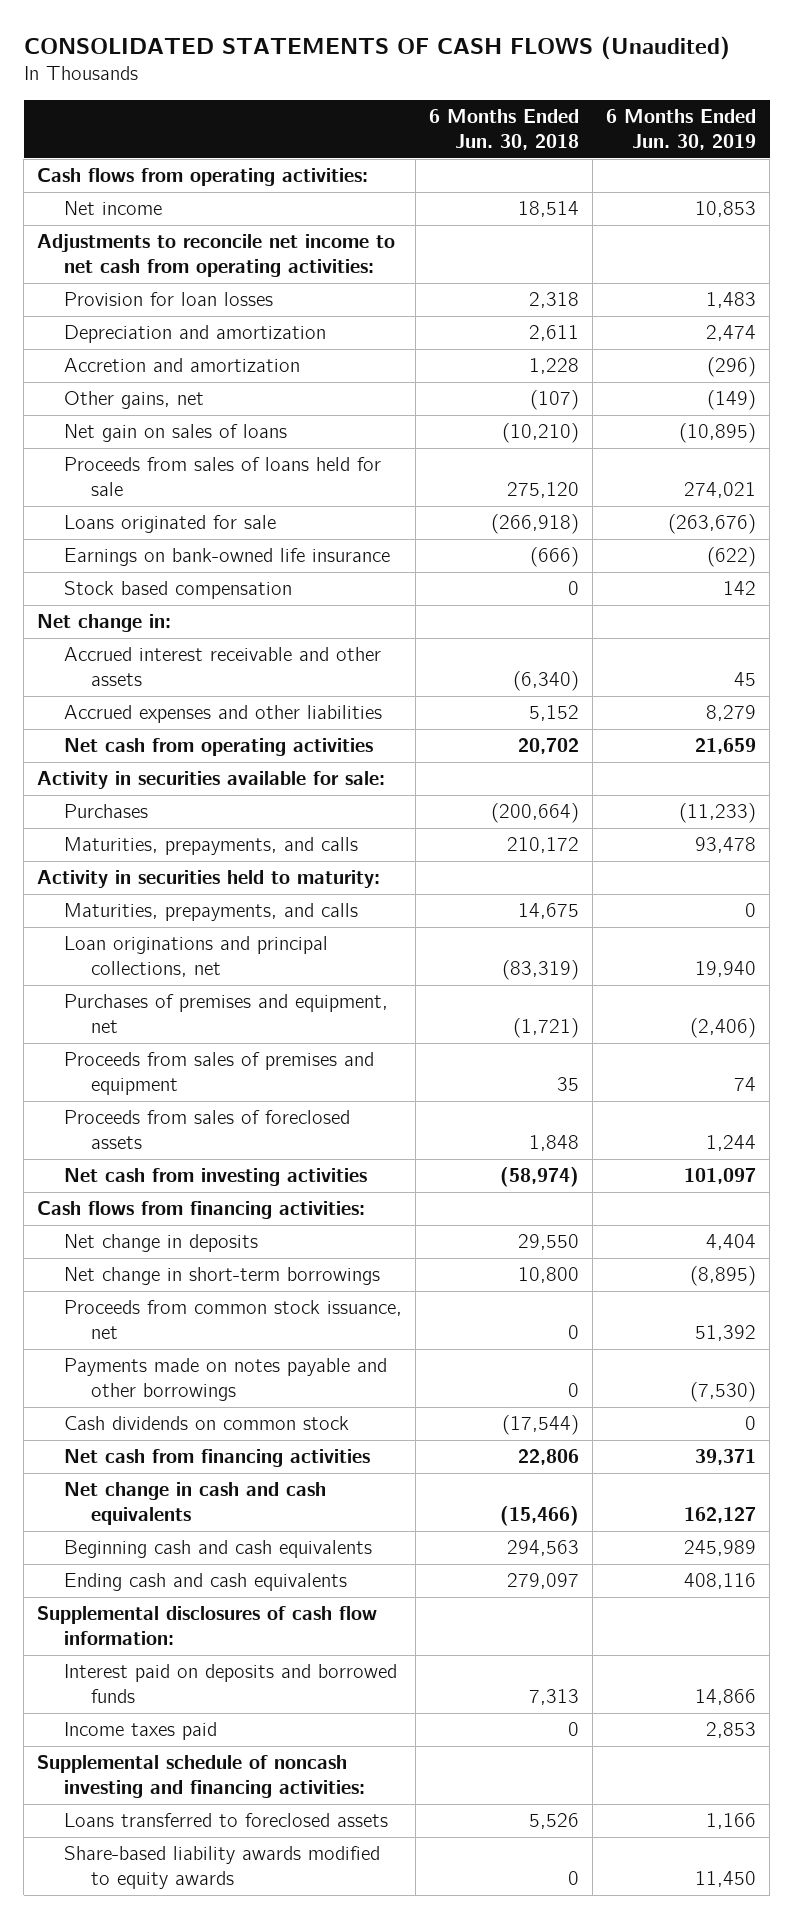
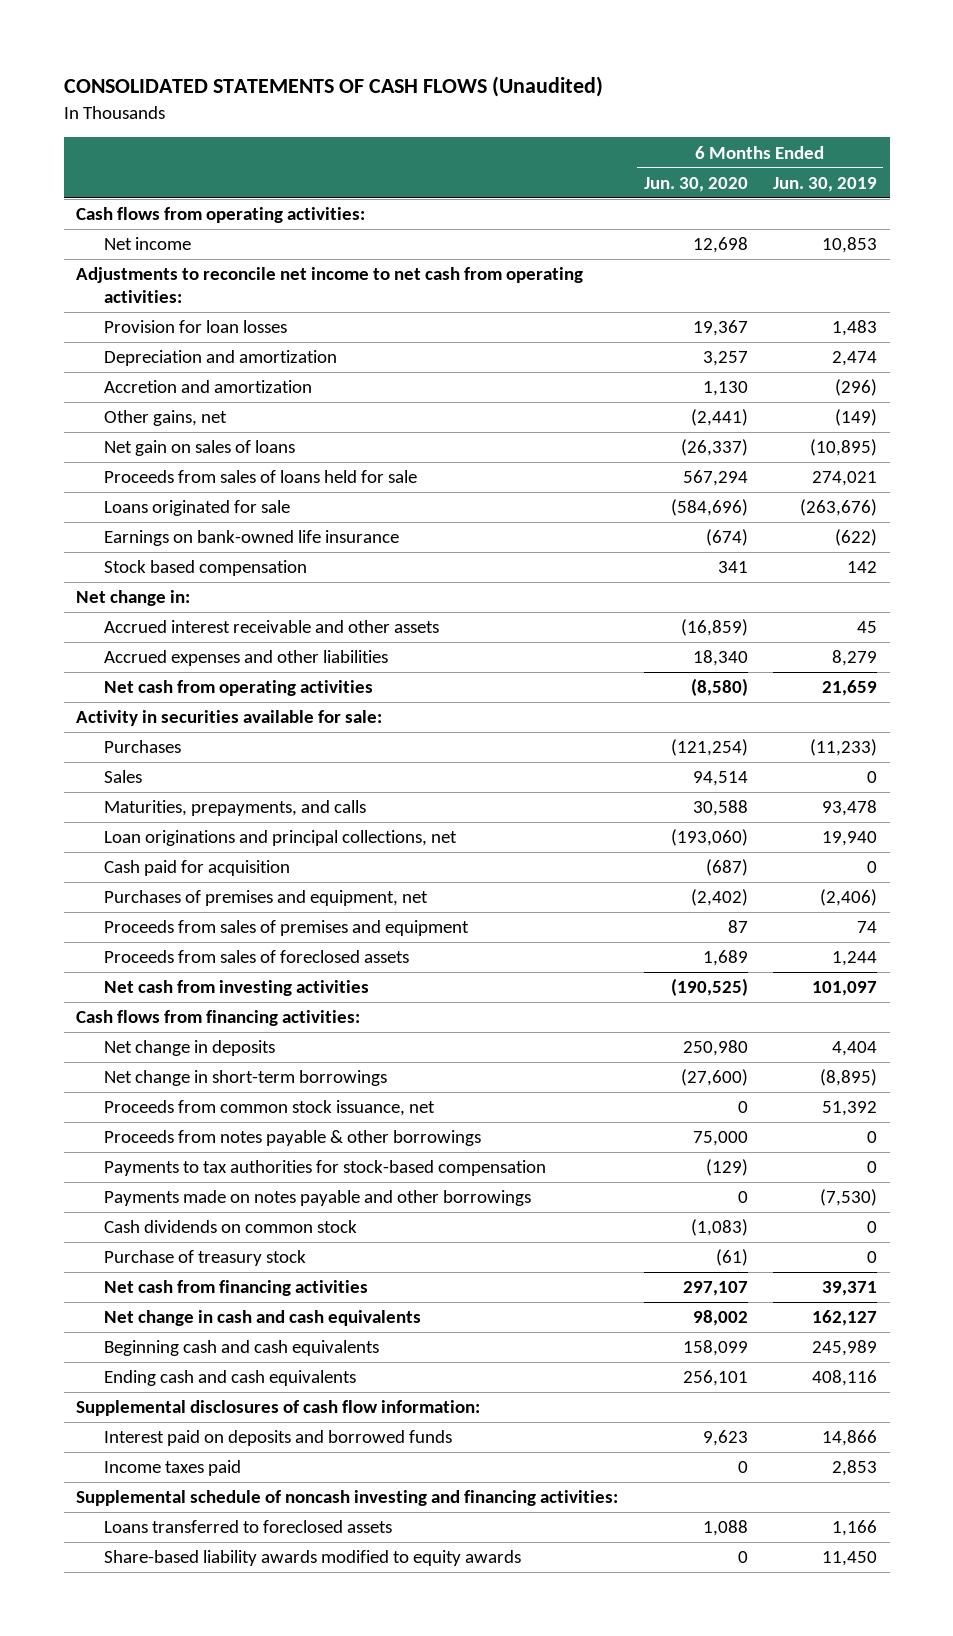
- | 6 Months Ended Jun. 30, 2018 | 6 Months Ended Jun. 30, 2019
+ | 6 Months Ended Jun. 30, 2020 | 6 Months Ended Jun. 30, 2019
+ Sales | 94,514 | 0
- Activity in securities held to maturity:
- Maturities, prepayments, and calls | 14,675 | 0
+ Cash paid for acquisition | (687) | 0
+ Proceeds from notes payable & other borrowings | 75,000 | 0
+ Payments to tax authorities for stock-based compensation | (129) | 0
+ Purchase of treasury stock | (61) | 0

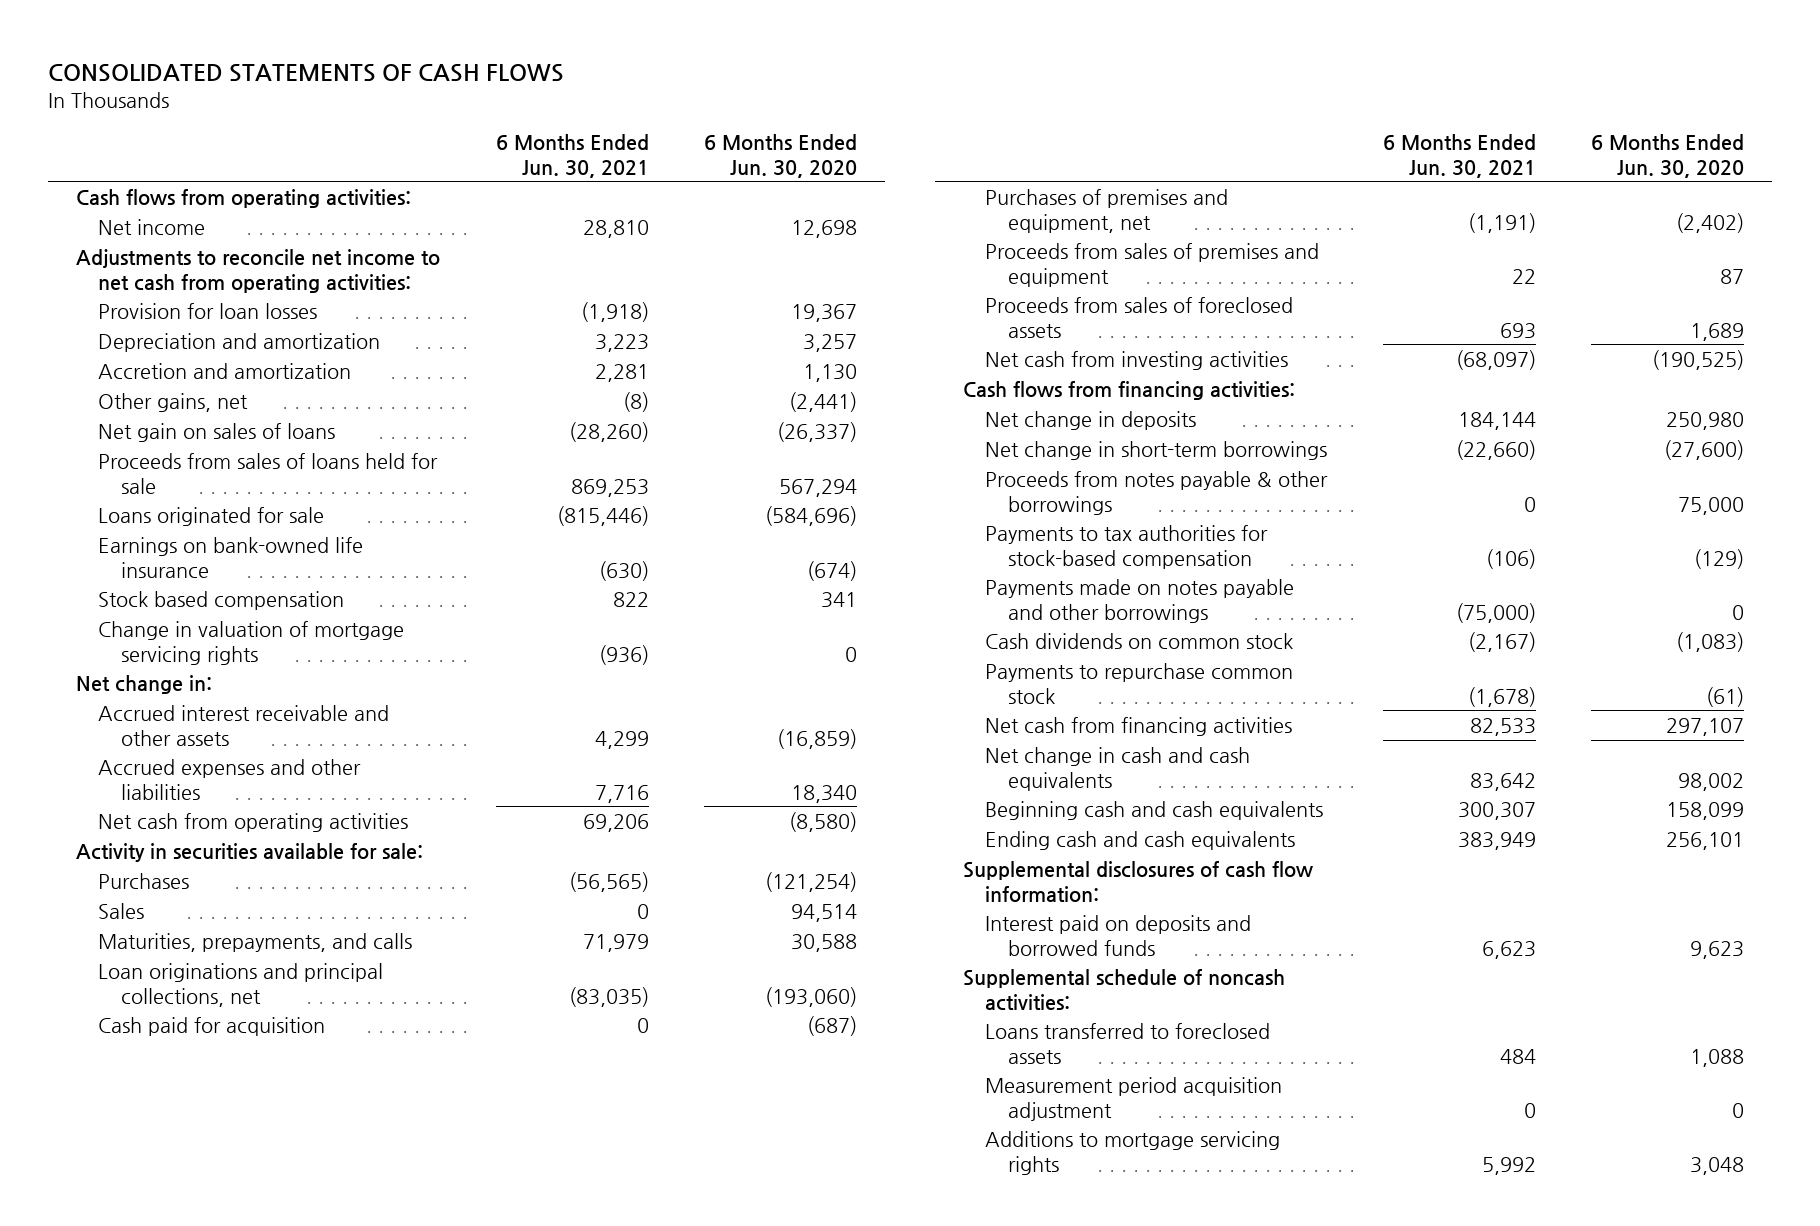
- CONSOLIDATED STATEMENTS OF CASH FLOWS (Unaudited)
+ CONSOLIDATED STATEMENTS OF CASH FLOWS
- | 6 Months Ended Jun. 30, 2020 | 6 Months Ended Jun. 30, 2019
+ | 6 Months Ended Jun. 30, 2021 | 6 Months Ended Jun. 30, 2020
+ Change in valuation of mortgage servicing rights | (936) | 0
- Proceeds from common stock issuance, net | 0 | 51,392
- Purchase of treasury stock | (61) | 0
+ Payments to repurchase common stock | (1,678) | (61)
- Income taxes paid | 0 | 2,853
- Supplemental schedule of noncash investing and financing activities:
+ Supplemental schedule of noncash activities:
- Share-based liability awards modified to equity awards | 0 | 11,450
+ Measurement period acquisition adjustment | 0 | 0
+ Additions to mortgage servicing rights | 5,992 | 3,048

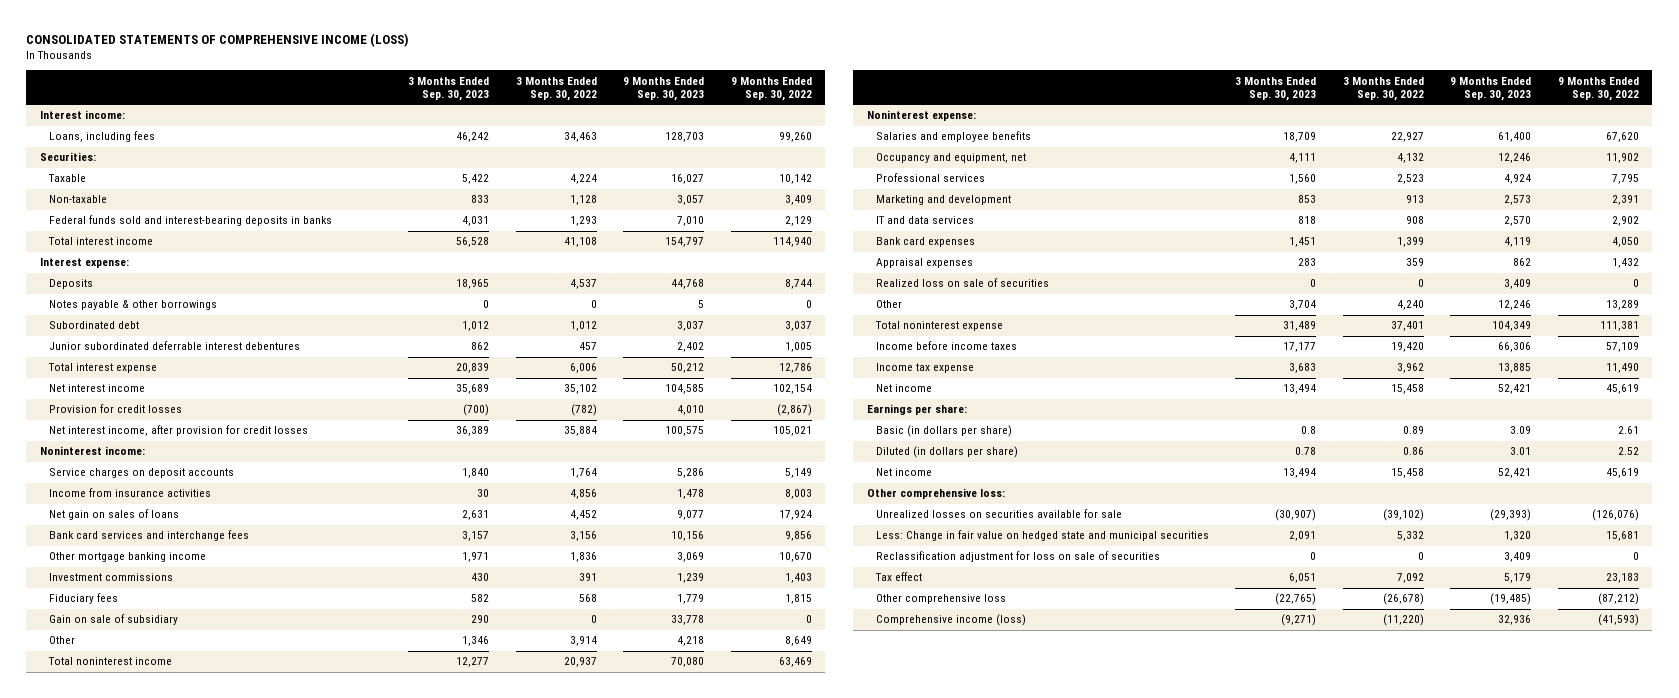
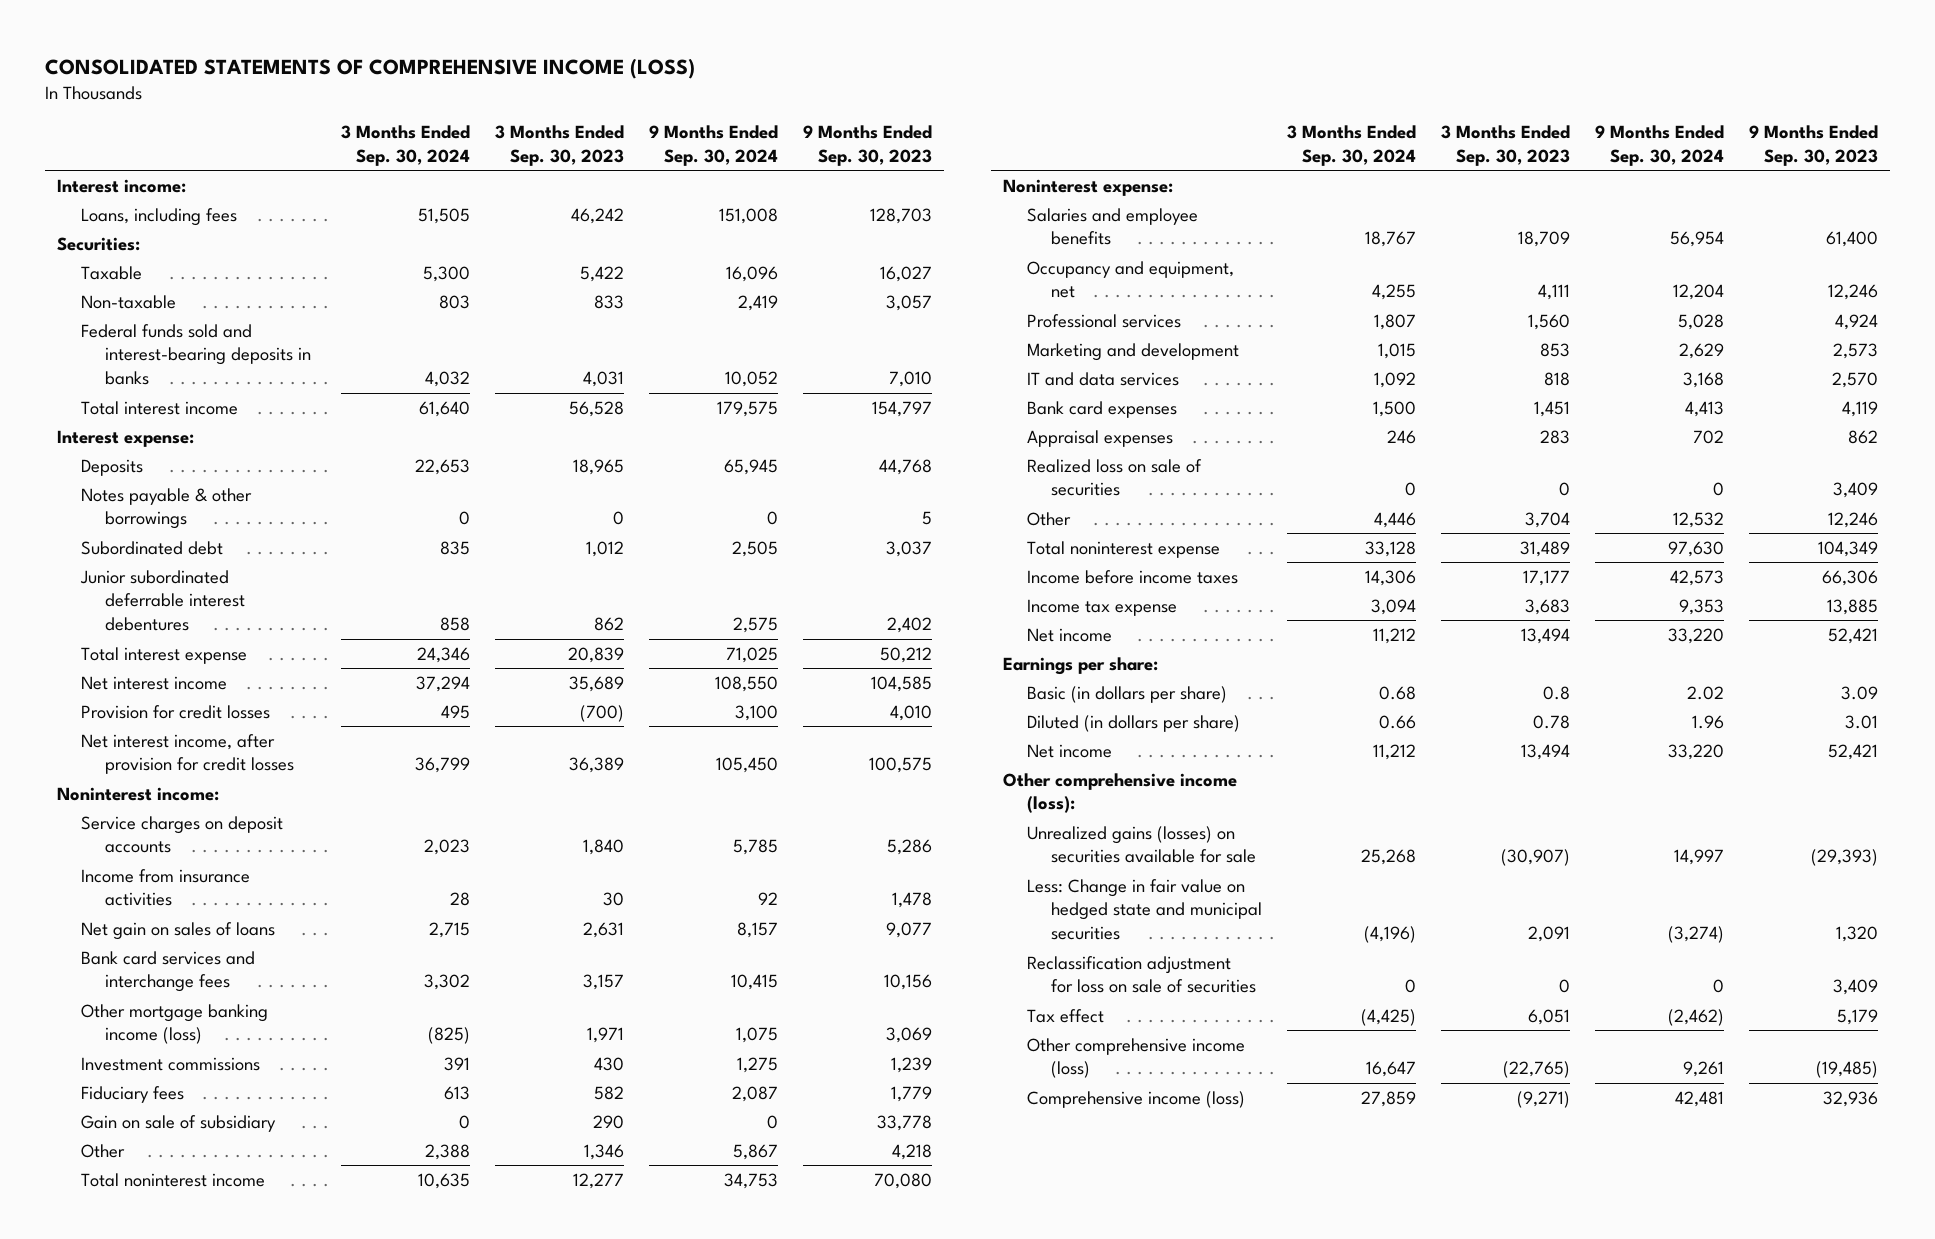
- | 3 Months Ended Sep. 30, 2023 | 3 Months Ended Sep. 30, 2022 | 9 Months Ended Sep. 30, 2023 | 9 Months Ended Sep. 30, 2022
+ | 3 Months Ended Sep. 30, 2024 | 3 Months Ended Sep. 30, 2023 | 9 Months Ended Sep. 30, 2024 | 9 Months Ended Sep. 30, 2023
- Other mortgage banking income | 1,971 | 1,836 | 3,069 | 10,670
+ Other mortgage banking income (loss) | (825) | 1,971 | 1,075 | 3,069
- Other comprehensive loss:
- Unrealized losses on securities available for sale | (30,907) | (39,102) | (29,393) | (126,076)
+ Other comprehensive income (loss):
+ Unrealized gains (losses) on securities available for sale | 25,268 | (30,907) | 14,997 | (29,393)
- Other comprehensive loss | (22,765) | (26,678) | (19,485) | (87,212)
+ Other comprehensive income (loss) | 16,647 | (22,765) | 9,261 | (19,485)

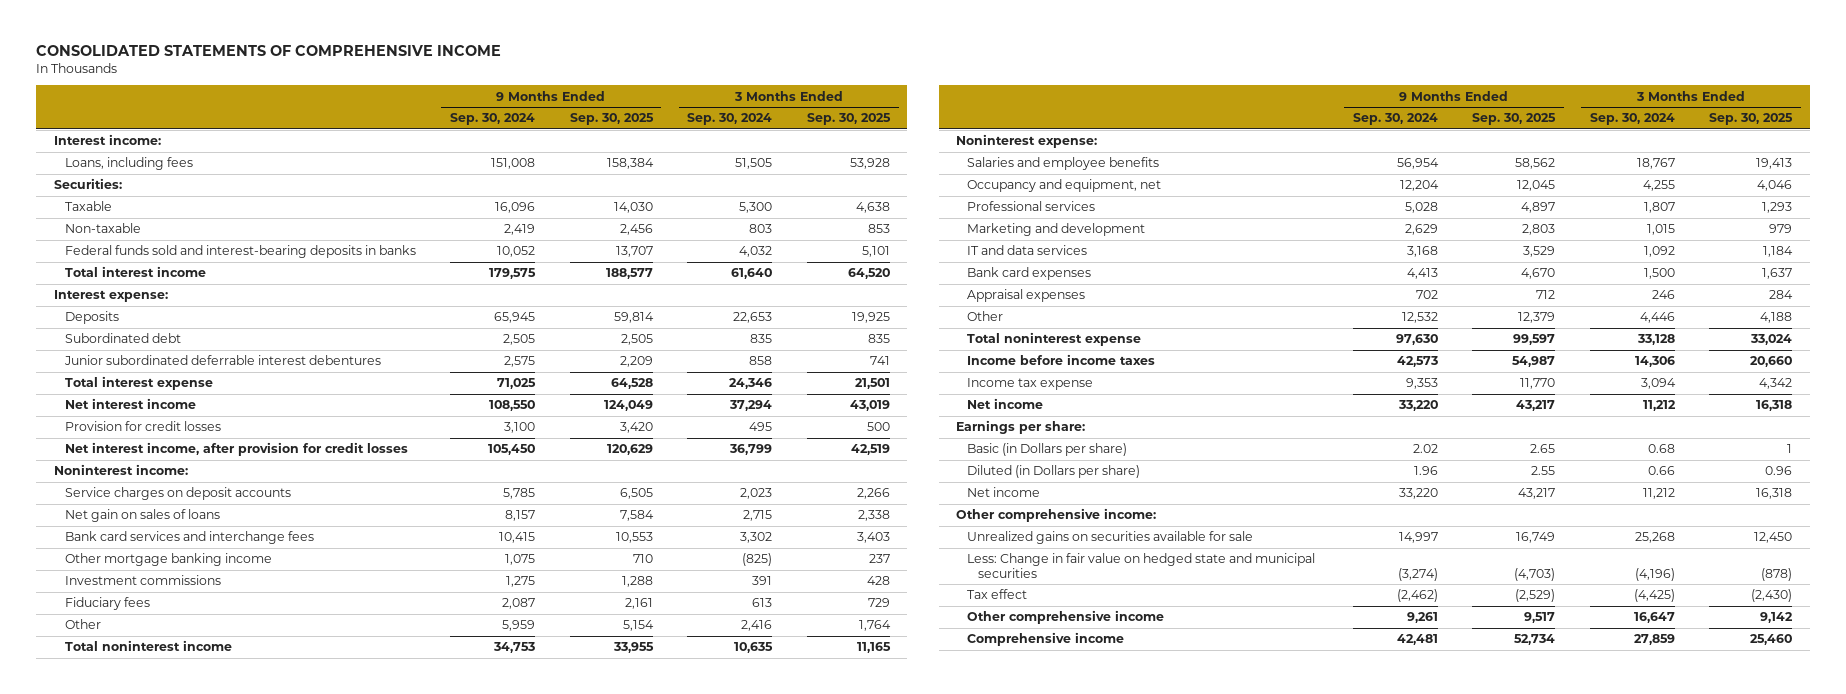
- CONSOLIDATED STATEMENTS OF COMPREHENSIVE INCOME (LOSS)
+ CONSOLIDATED STATEMENTS OF COMPREHENSIVE INCOME
- | 3 Months Ended Sep. 30, 2024 | 3 Months Ended Sep. 30, 2023 | 9 Months Ended Sep. 30, 2024 | 9 Months Ended Sep. 30, 2023
+ | 9 Months Ended Sep. 30, 2024 | 9 Months Ended Sep. 30, 2025 | 3 Months Ended Sep. 30, 2024 | 3 Months Ended Sep. 30, 2025
- Notes payable & other borrowings | 0 | 0 | 0 | 5
- Income from insurance activities | 28 | 30 | 92 | 1,478
- Other mortgage banking income (loss) | (825) | 1,971 | 1,075 | 3,069
+ Other mortgage banking income | 1,075 | 710 | (825) | 237
- Gain on sale of subsidiary | 0 | 290 | 0 | 33,778
- Other | 2,388 | 1,346 | 5,867 | 4,218
+ Other | 5,959 | 5,154 | 2,416 | 1,764
- Realized loss on sale of securities | 0 | 0 | 0 | 3,409
- Basic (in dollars per share) | 0.68 | 0.8 | 2.02 | 3.09
- Diluted (in dollars per share) | 0.66 | 0.78 | 1.96 | 3.01
+ Basic (in Dollars per share) | 2.02 | 2.65 | 0.68 | 1
+ Diluted (in Dollars per share) | 1.96 | 2.55 | 0.66 | 0.96
- Other comprehensive income (loss):
- Unrealized gains (losses) on securities available for sale | 25,268 | (30,907) | 14,997 | (29,393)
+ Other comprehensive income:
+ Unrealized gains on securities available for sale | 14,997 | 16,749 | 25,268 | 12,450
- Reclassification adjustment for loss on sale of securities | 0 | 0 | 0 | 3,409
- Other comprehensive income (loss) | 16,647 | (22,765) | 9,261 | (19,485)
- Comprehensive income (loss) | 27,859 | (9,271) | 42,481 | 32,936
+ Other comprehensive income | 9,261 | 9,517 | 16,647 | 9,142
+ Comprehensive income | 42,481 | 52,734 | 27,859 | 25,460

